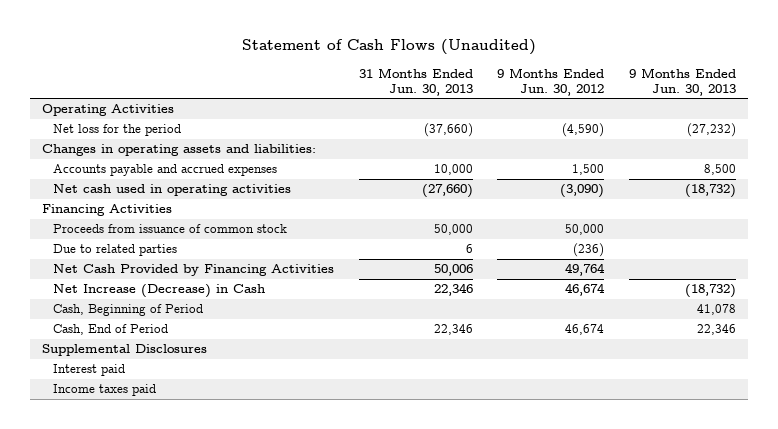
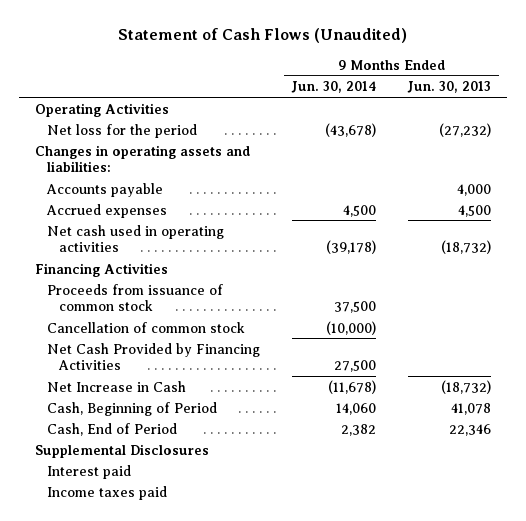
- | 31 Months Ended Jun. 30, 2013 | 9 Months Ended Jun. 30, 2012 | 9 Months Ended Jun. 30, 2013
+ | 9 Months Ended Jun. 30, 2014 | 9 Months Ended Jun. 30, 2013
- Accounts payable and accrued expenses | 10,000 | 1,500 | 8,500
+ Accounts payable | | 4,000
+ Accrued expenses | 4,500 | 4,500
- Due to related parties | 6 | (236) |
+ Cancellation of common stock | (10,000) |
- Net Increase (Decrease) in Cash | 22,346 | 46,674 | (18,732)
+ Net Increase in Cash | (11,678) | (18,732)

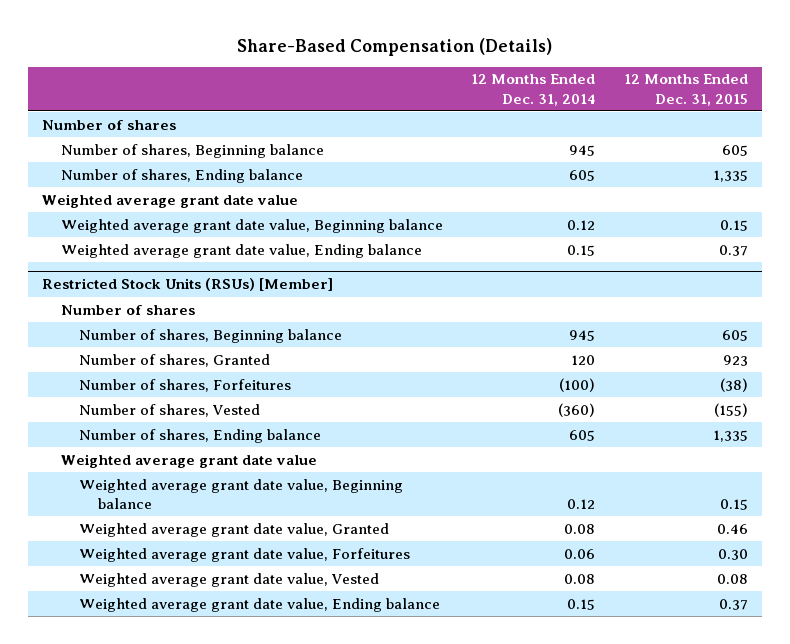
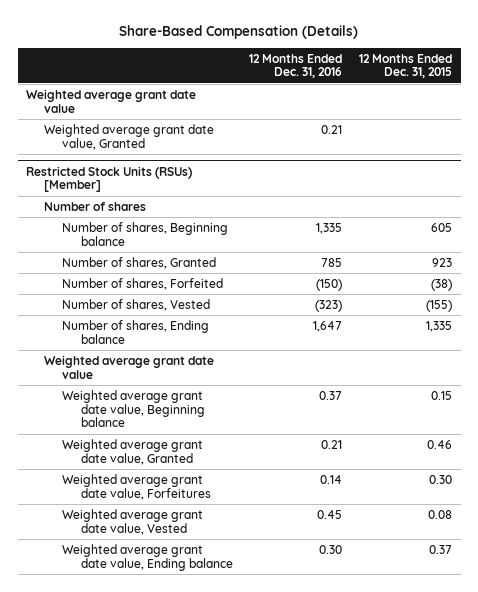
- | 12 Months Ended Dec. 31, 2014 | 12 Months Ended Dec. 31, 2015
+ | 12 Months Ended Dec. 31, 2016 | 12 Months Ended Dec. 31, 2015
- Number of shares
- Number of shares, Beginning balance | 945 | 605
- Number of shares, Ending balance | 605 | 1,335
- Weighted average grant date value, Beginning balance | 0.12 | 0.15
- Weighted average grant date value, Ending balance | 0.15 | 0.37
+ Weighted average grant date value, Granted | 0.21 |
@ Restricted Stock Units (RSUs) [Member]
- Number of shares, Forfeitures | (100) | (38)
+ Number of shares, Forfeited | (150) | (38)

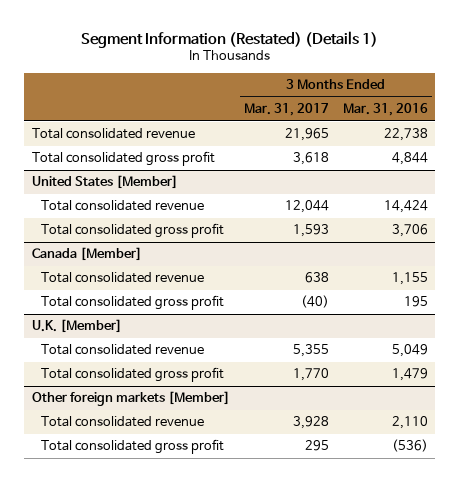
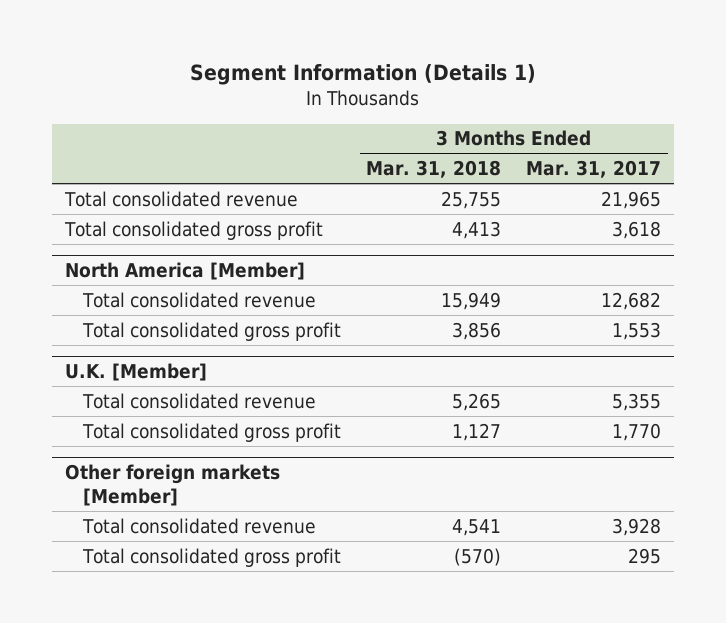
- Segment Information (Restated) (Details 1)
+ Segment Information (Details 1)
- | 3 Months Ended Mar. 31, 2017 | 3 Months Ended Mar. 31, 2016
+ | 3 Months Ended Mar. 31, 2018 | 3 Months Ended Mar. 31, 2017
- United States [Member]
- Total consolidated revenue | 12,044 | 14,424
- Total consolidated gross profit | 1,593 | 3,706
- Canada [Member]
- Total consolidated revenue | 638 | 1,155
- Total consolidated gross profit | (40) | 195
+ North America [Member]
+ Total consolidated revenue | 15,949 | 12,682
+ Total consolidated gross profit | 3,856 | 1,553

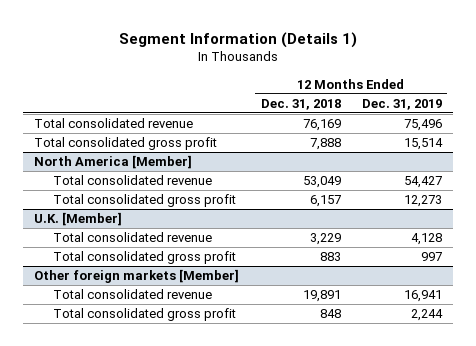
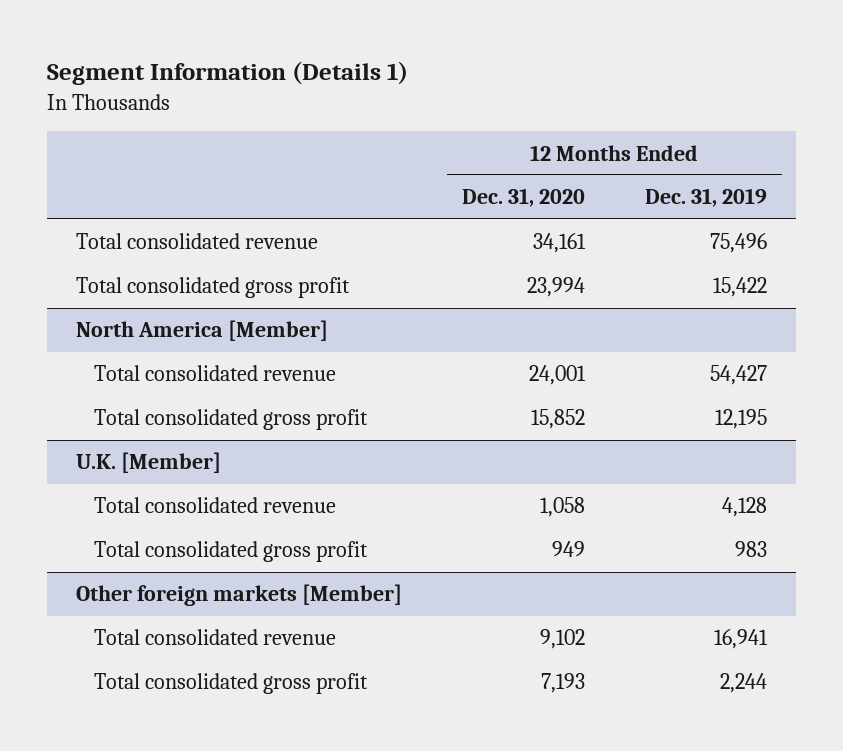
- | 12 Months Ended Dec. 31, 2018 | 12 Months Ended Dec. 31, 2019
+ | 12 Months Ended Dec. 31, 2020 | 12 Months Ended Dec. 31, 2019
- Total consolidated gross profit | 7,888 | 15,514
+ Total consolidated gross profit | 23,994 | 15,422
@ North America [Member]
- Total consolidated gross profit | 6,157 | 12,273
+ Total consolidated gross profit | 15,852 | 12,195
@ U.K. [Member]
- Total consolidated gross profit | 883 | 997
+ Total consolidated gross profit | 949 | 983

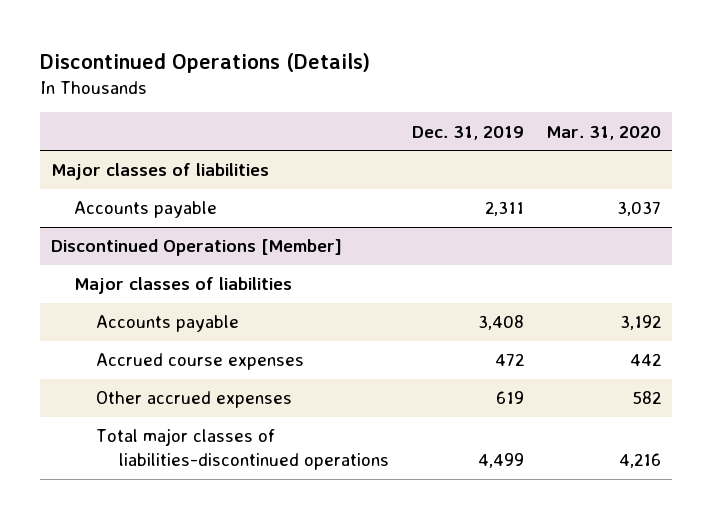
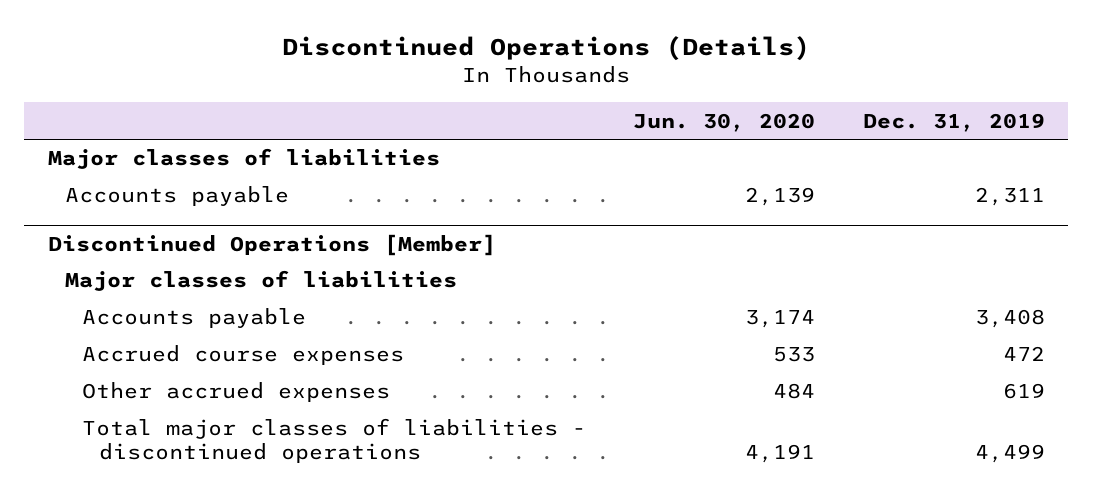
- | Dec. 31, 2019 | Mar. 31, 2020
+ | Jun. 30, 2020 | Dec. 31, 2019
@ Discontinued Operations [Member]
- Total major classes of liabilities-discontinued operations | 4,499 | 4,216
+ Total major classes of liabilities - discontinued operations | 4,191 | 4,499

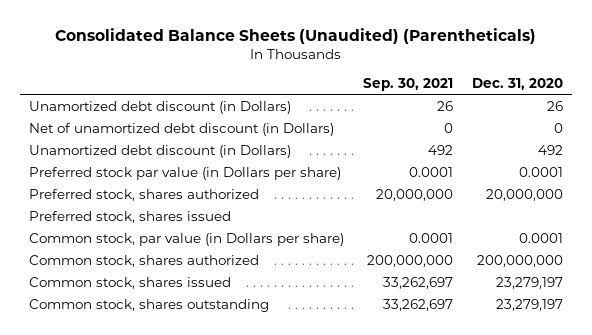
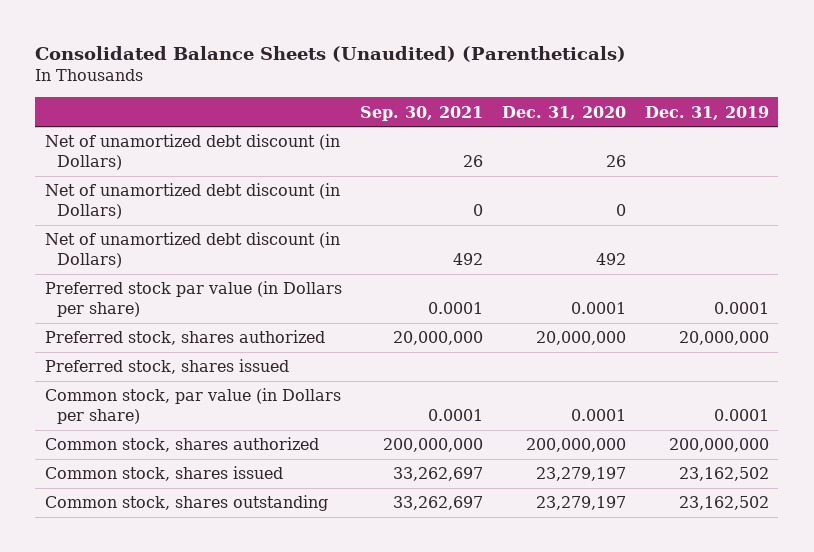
- | Sep. 30, 2021 | Dec. 31, 2020
+ | Sep. 30, 2021 | Dec. 31, 2020 | Dec. 31, 2019
- Unamortized debt discount (in Dollars) | 26 | 26
+ Net of unamortized debt discount (in Dollars) | 26 | 26 |
- Unamortized debt discount (in Dollars) | 492 | 492
+ Net of unamortized debt discount (in Dollars) | 492 | 492 |

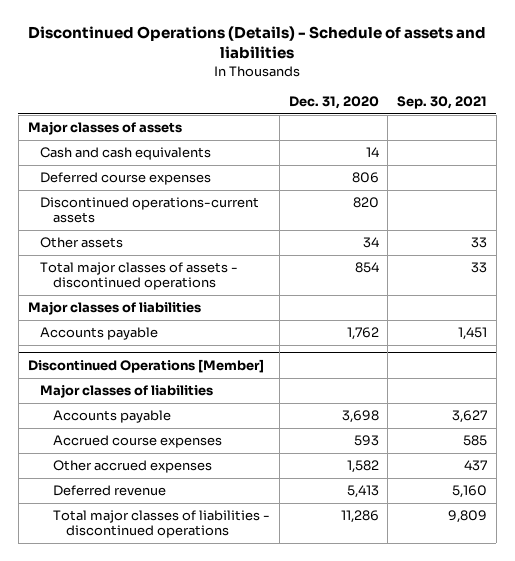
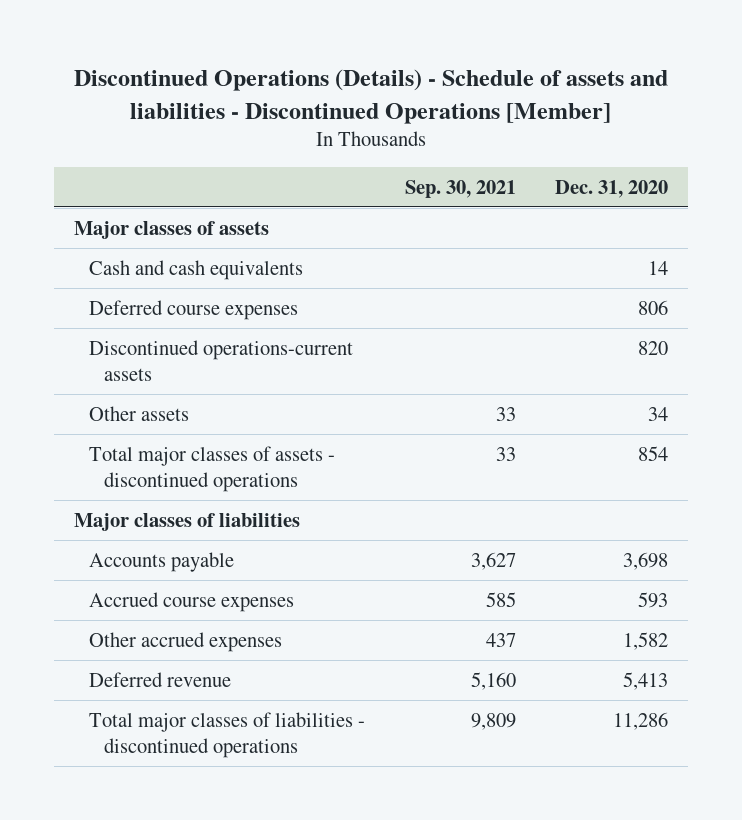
- Discontinued Operations (Details) - Schedule of assets and liabilities
+ Discontinued Operations (Details) - Schedule of assets and liabilities - Discontinued Operations [Member]
- | Dec. 31, 2020 | Sep. 30, 2021
+ | Sep. 30, 2021 | Dec. 31, 2020
- Accounts payable | 1,762 | 1,451
- Discontinued Operations [Member]
- Major classes of liabilities

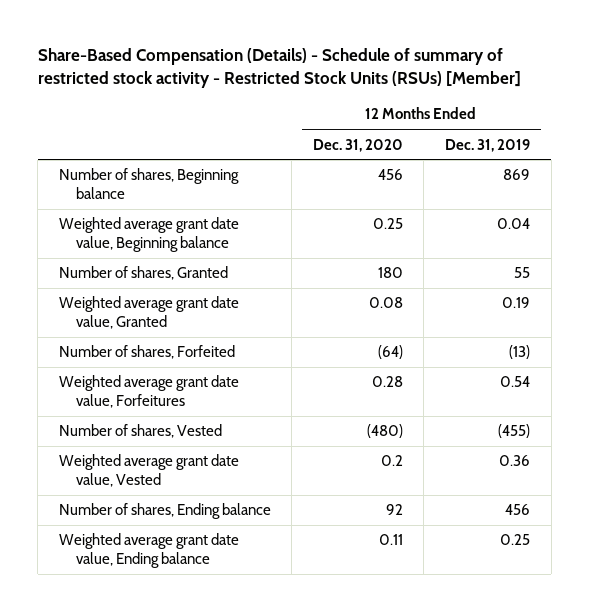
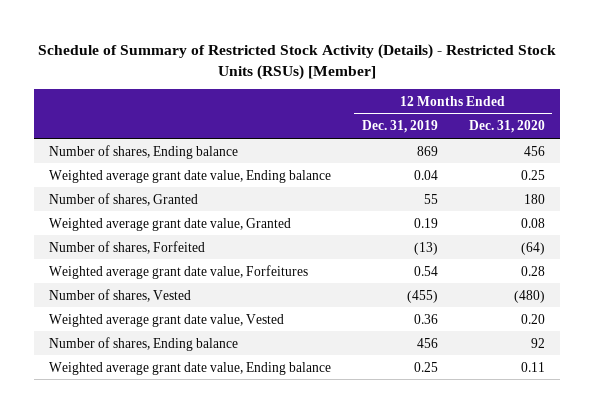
- Share-Based Compensation (Details) - Schedule of summary of restricted stock activity - Restricted Stock Units (RSUs) [Member]
+ Schedule of Summary of Restricted Stock Activity (Details) - Restricted Stock Units (RSUs) [Member]
- | 12 Months Ended Dec. 31, 2020 | 12 Months Ended Dec. 31, 2019
+ | 12 Months Ended Dec. 31, 2019 | 12 Months Ended Dec. 31, 2020
- Number of shares, Beginning balance | 456 | 869
- Weighted average grant date value, Beginning balance | 0.25 | 0.04
+ Number of shares, Ending balance | 869 | 456
+ Weighted average grant date value, Ending balance | 0.04 | 0.25
- Weighted average grant date value, Vested | 0.2 | 0.36
+ Weighted average grant date value, Vested | 0.36 | 0.20

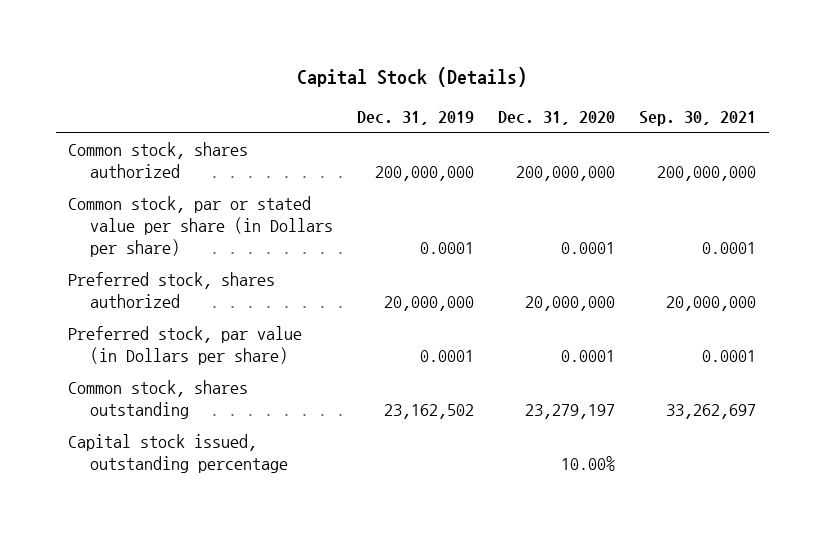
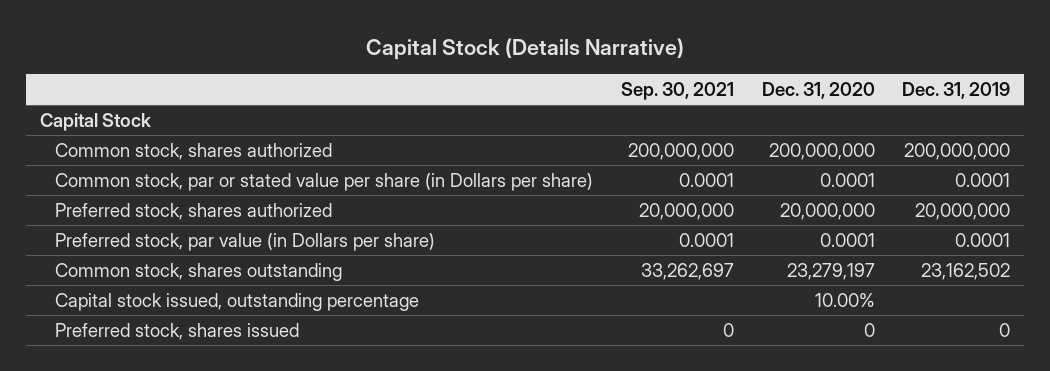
- Capital Stock (Details)
+ Capital Stock (Details Narrative)
- | Dec. 31, 2019 | Dec. 31, 2020 | Sep. 30, 2021
+ | Sep. 30, 2021 | Dec. 31, 2020 | Dec. 31, 2019
+ Capital Stock
+ Preferred stock, shares issued | 0 | 0 | 0

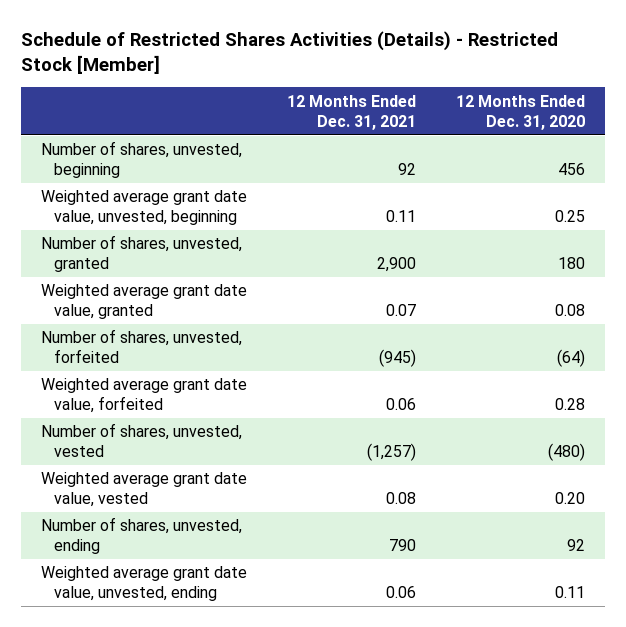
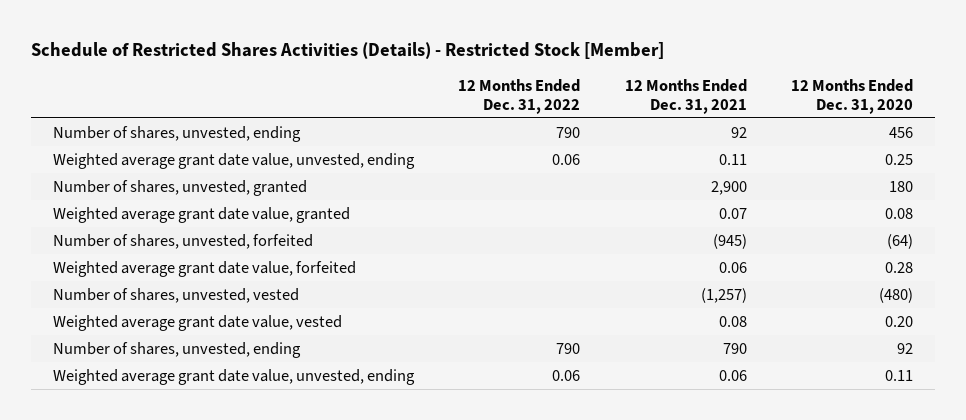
- | 12 Months Ended Dec. 31, 2021 | 12 Months Ended Dec. 31, 2020
+ | 12 Months Ended Dec. 31, 2022 | 12 Months Ended Dec. 31, 2021 | 12 Months Ended Dec. 31, 2020
- Number of shares, unvested, beginning | 92 | 456
- Weighted average grant date value, unvested, beginning | 0.11 | 0.25
+ Number of shares, unvested, ending | 790 | 92 | 456
+ Weighted average grant date value, unvested, ending | 0.06 | 0.11 | 0.25

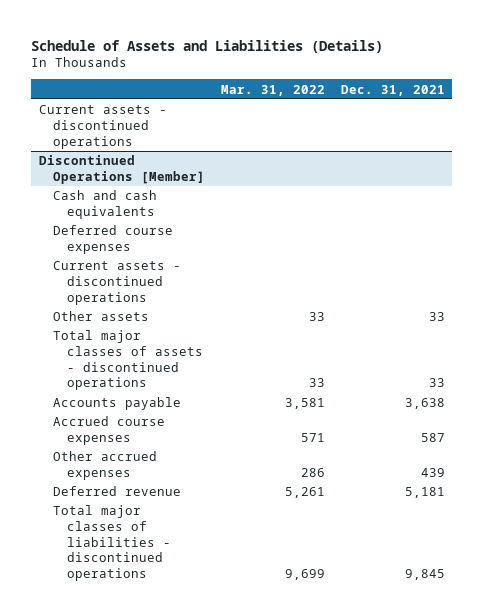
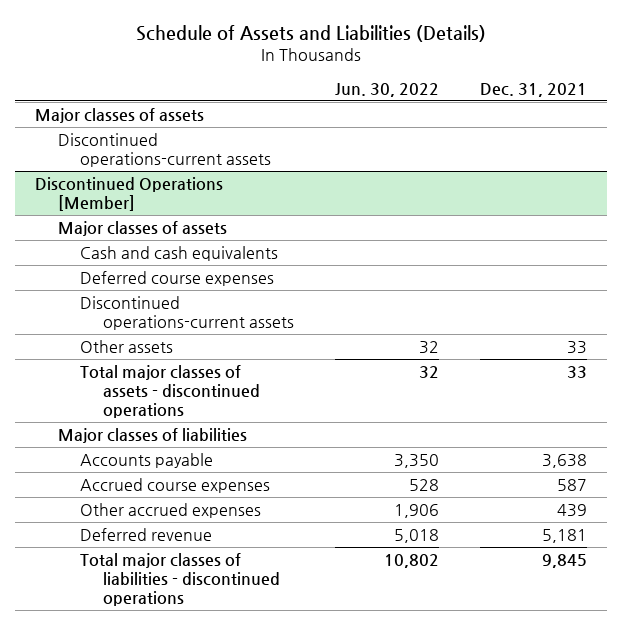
- | Mar. 31, 2022 | Dec. 31, 2021
+ | Jun. 30, 2022 | Dec. 31, 2021
- Current assets - discontinued operations
+ Major classes of assets
+ Discontinued operations-current assets
@ Discontinued Operations [Member]
+ Major classes of assets
- Current assets - discontinued operations
+ Discontinued operations-current assets
+ Major classes of liabilities

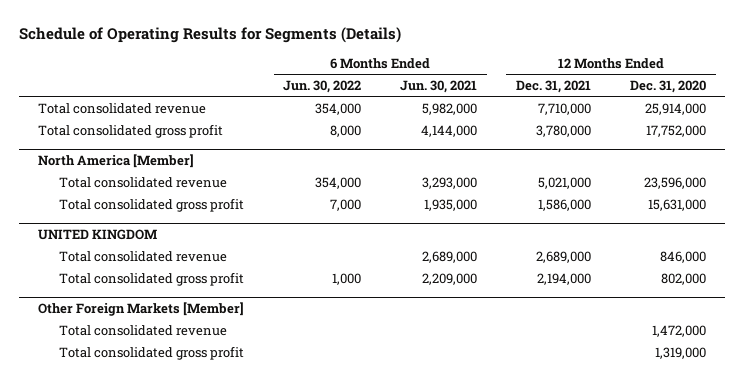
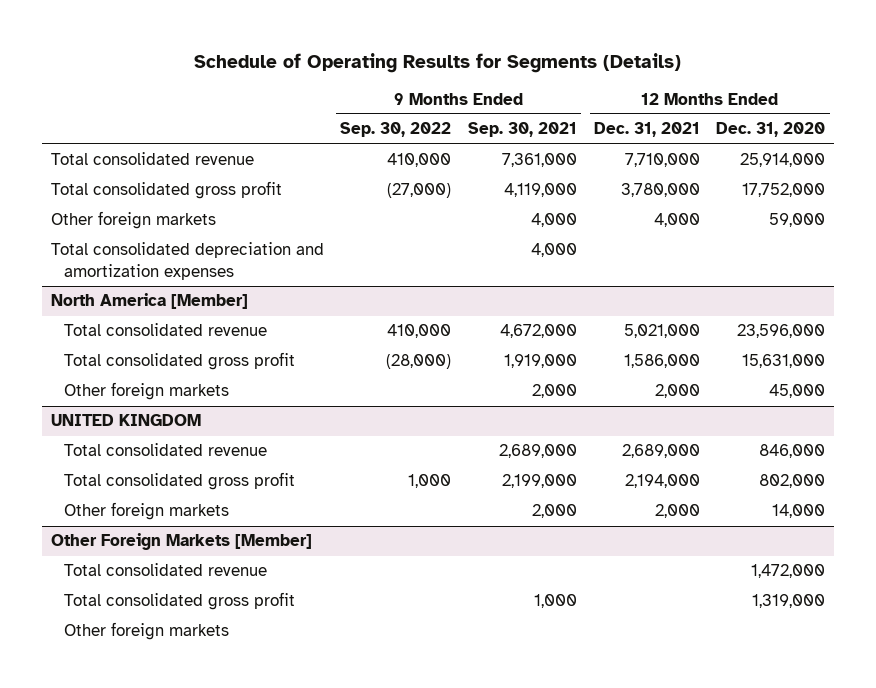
- | 6 Months Ended Jun. 30, 2022 | 6 Months Ended Jun. 30, 2021 | 12 Months Ended Dec. 31, 2021 | 12 Months Ended Dec. 31, 2020
+ | 9 Months Ended Sep. 30, 2022 | 9 Months Ended Sep. 30, 2021 | 12 Months Ended Dec. 31, 2021 | 12 Months Ended Dec. 31, 2020
+ Other foreign markets | | 4,000 | 4,000 | 59,000
+ Total consolidated depreciation and amortization expenses | | 4,000 | |
@ North America [Member]
+ Other foreign markets | | 2,000 | 2,000 | 45,000
@ UNITED KINGDOM
+ Other foreign markets | | 2,000 | 2,000 | 14,000
@ Other Foreign Markets [Member]
+ Other foreign markets

